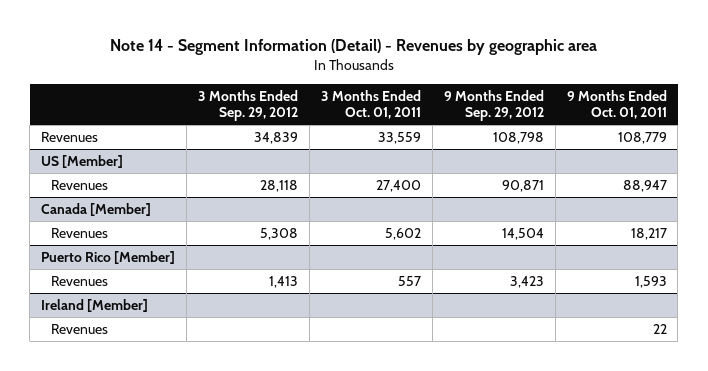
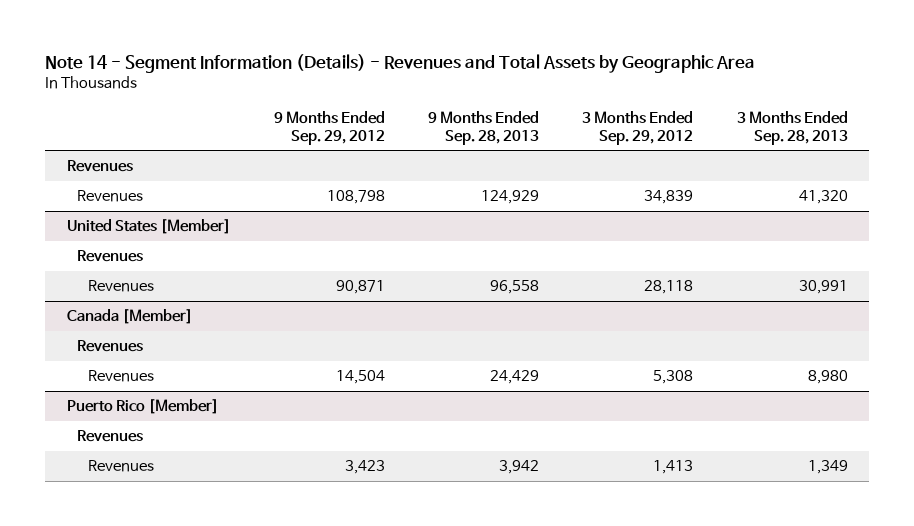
- Note 14 - Segment Information (Detail) - Revenues by geographic area
+ Note 14 - Segment Information (Details) - Revenues and Total Assets by Geographic Area
- | 3 Months Ended Sep. 29, 2012 | 3 Months Ended Oct. 01, 2011 | 9 Months Ended Sep. 29, 2012 | 9 Months Ended Oct. 01, 2011
+ | 9 Months Ended Sep. 29, 2012 | 9 Months Ended Sep. 28, 2013 | 3 Months Ended Sep. 29, 2012 | 3 Months Ended Sep. 28, 2013
+ Revenues
- US [Member]
+ United States [Member]
+ Revenues
@ Canada [Member]
+ Revenues
- Ireland [Member]
@ Puerto Rico [Member]
moved down: Revenues | 3,423 | 3,942 | 1,413 | 1,349

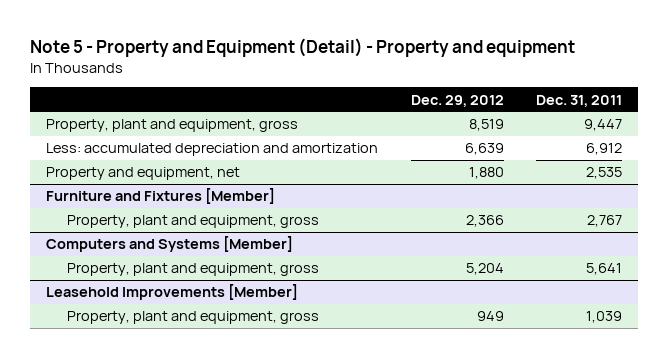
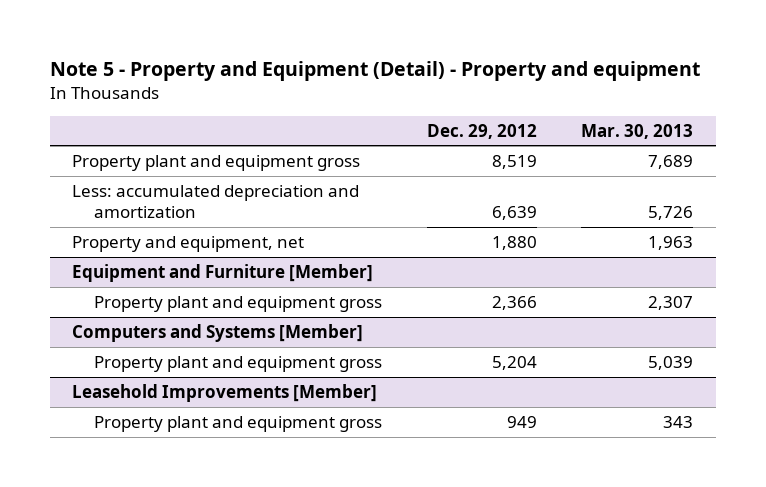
- | Dec. 29, 2012 | Dec. 31, 2011
+ | Dec. 29, 2012 | Mar. 30, 2013
- Property, plant and equipment, gross | 8,519 | 9,447
+ Property plant and equipment gross | 8,519 | 7,689
- Furniture and Fixtures [Member]
- Property, plant and equipment, gross | 2,366 | 2,767
+ Equipment and Furniture [Member]
+ Property plant and equipment gross | 2,366 | 2,307
@ Computers and Systems [Member]
- Property, plant and equipment, gross | 5,204 | 5,641
+ Property plant and equipment gross | 5,204 | 5,039
@ Leasehold Improvements [Member]
- Property, plant and equipment, gross | 949 | 1,039
+ Property plant and equipment gross | 949 | 343

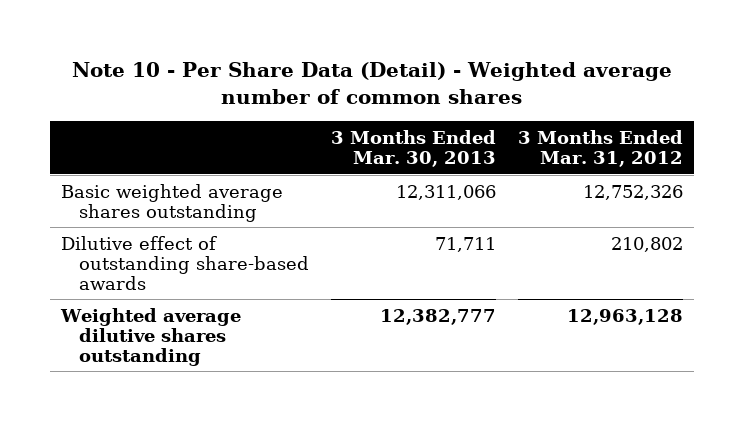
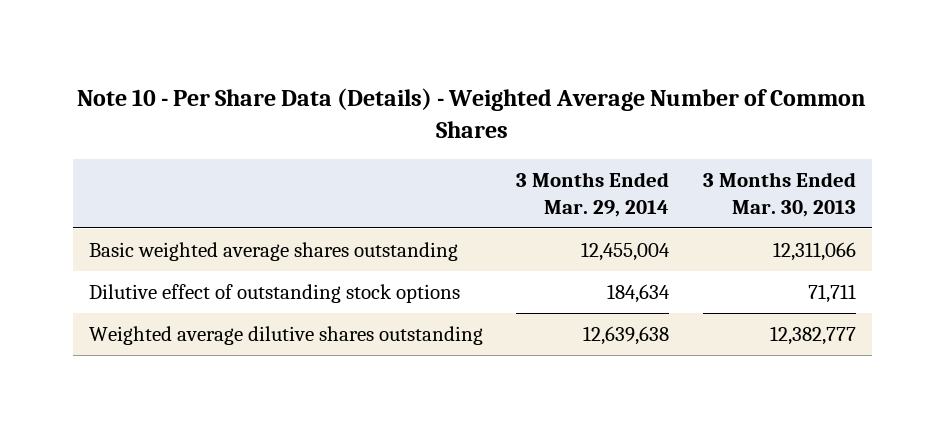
- Note 10 - Per Share Data (Detail) - Weighted average number of common shares
+ Note 10 - Per Share Data (Details) - Weighted Average Number of Common Shares
- | 3 Months Ended Mar. 30, 2013 | 3 Months Ended Mar. 31, 2012
+ | 3 Months Ended Mar. 29, 2014 | 3 Months Ended Mar. 30, 2013
- Dilutive effect of outstanding share-based awards | 71,711 | 210,802
+ Dilutive effect of outstanding stock options | 184,634 | 71,711

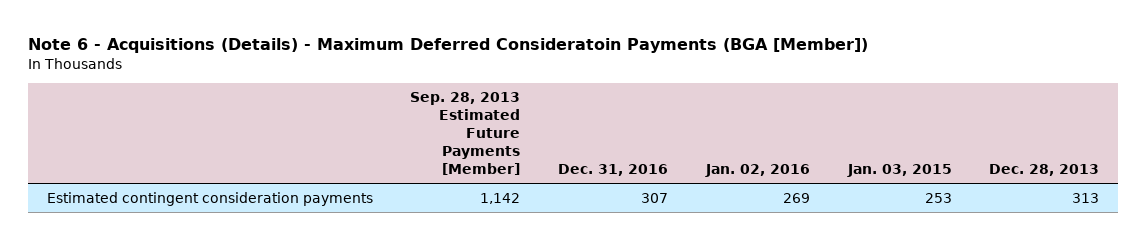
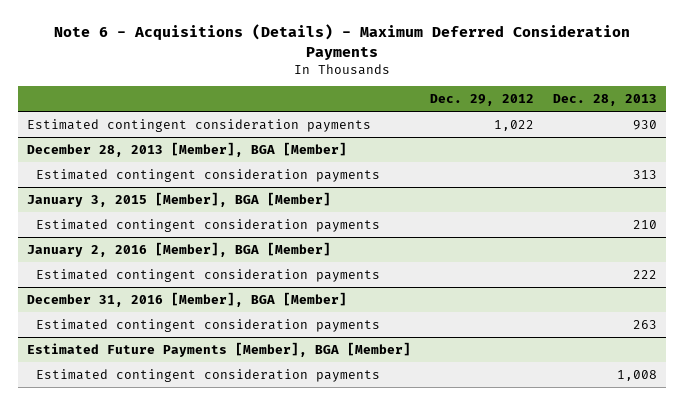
- Note 6 - Acquisitions (Details) - Maximum Deferred Consideratoin Payments (BGA [Member])
+ Note 6 - Acquisitions (Details) - Maximum Deferred Consideration Payments
- | Sep. 28, 2013 Estimated Future Payments [Member] | Dec. 31, 2016 | Jan. 02, 2016 | Jan. 03, 2015 | Dec. 28, 2013
+ | Dec. 29, 2012 | Dec. 28, 2013
+ Estimated contingent consideration payments | 1,022 | 930
+ December 28, 2013 [Member], BGA [Member]
+ January 3, 2015 [Member], BGA [Member]
+ Estimated contingent consideration payments | | 210
+ January 2, 2016 [Member], BGA [Member]
+ Estimated contingent consideration payments | | 222
+ December 31, 2016 [Member], BGA [Member]
+ Estimated contingent consideration payments | | 263
+ Estimated Future Payments [Member], BGA [Member]
+ Estimated contingent consideration payments | | 1,008

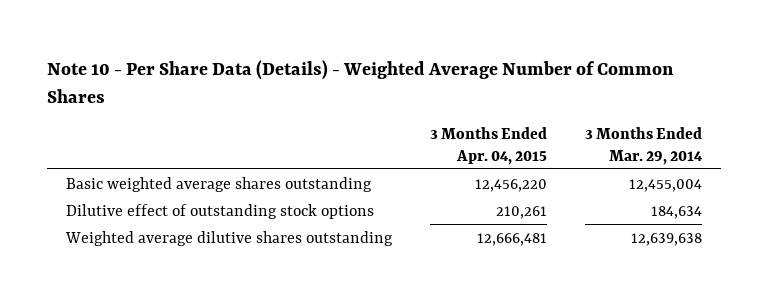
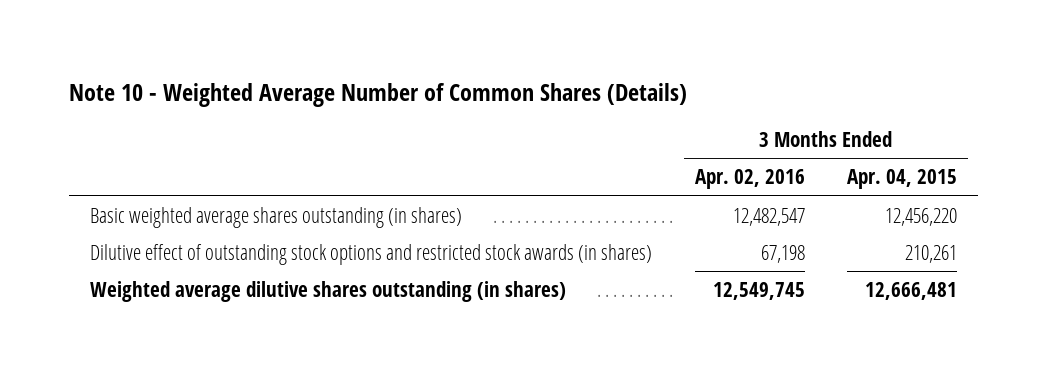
- Note 10 - Per Share Data (Details) - Weighted Average Number of Common Shares
+ Note 10 - Weighted Average Number of Common Shares (Details)
- | 3 Months Ended Apr. 04, 2015 | 3 Months Ended Mar. 29, 2014
+ | 3 Months Ended Apr. 02, 2016 | 3 Months Ended Apr. 04, 2015
- Basic weighted average shares outstanding | 12,456,220 | 12,455,004
- Dilutive effect of outstanding stock options | 210,261 | 184,634
- Weighted average dilutive shares outstanding | 12,666,481 | 12,639,638
+ Basic weighted average shares outstanding (in shares) | 12,482,547 | 12,456,220
+ Dilutive effect of outstanding stock options and restricted stock awards (in shares) | 67,198 | 210,261
+ Weighted average dilutive shares outstanding (in shares) | 12,549,745 | 12,666,481

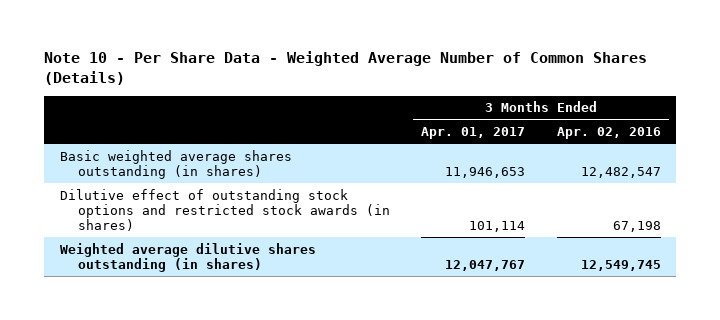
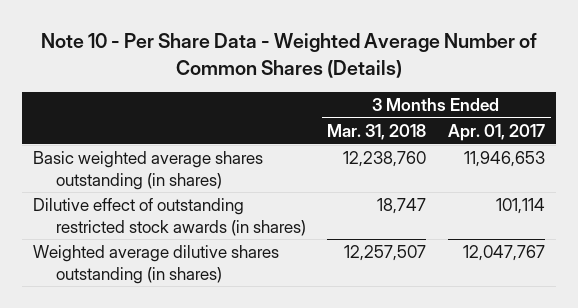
- | 3 Months Ended Apr. 01, 2017 | 3 Months Ended Apr. 02, 2016
+ | 3 Months Ended Mar. 31, 2018 | 3 Months Ended Apr. 01, 2017
- Dilutive effect of outstanding stock options and restricted stock awards (in shares) | 101,114 | 67,198
+ Dilutive effect of outstanding restricted stock awards (in shares) | 18,747 | 101,114

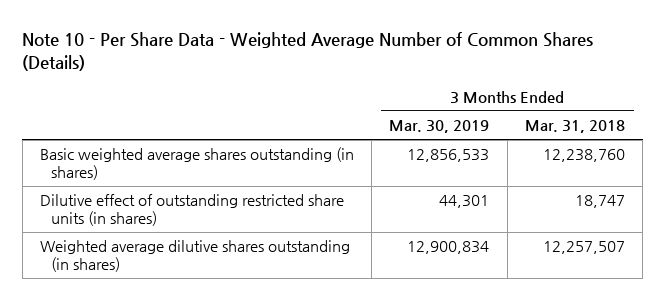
- | 3 Months Ended Mar. 31, 2018 | 3 Months Ended Apr. 01, 2017
+ | 3 Months Ended Mar. 30, 2019 | 3 Months Ended Mar. 31, 2018
- Dilutive effect of outstanding restricted stock awards (in shares) | 18,747 | 101,114
+ Dilutive effect of outstanding restricted share units (in shares) | 44,301 | 18,747

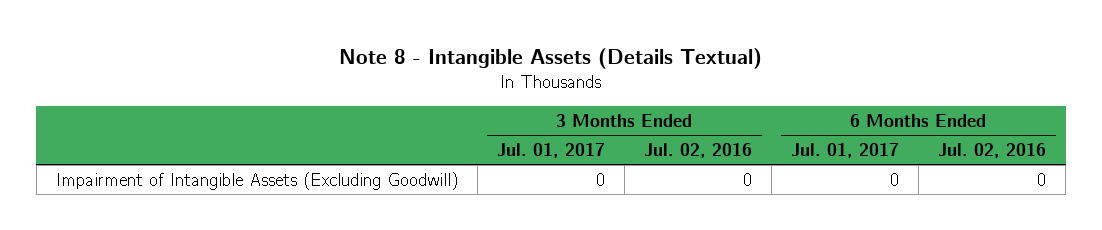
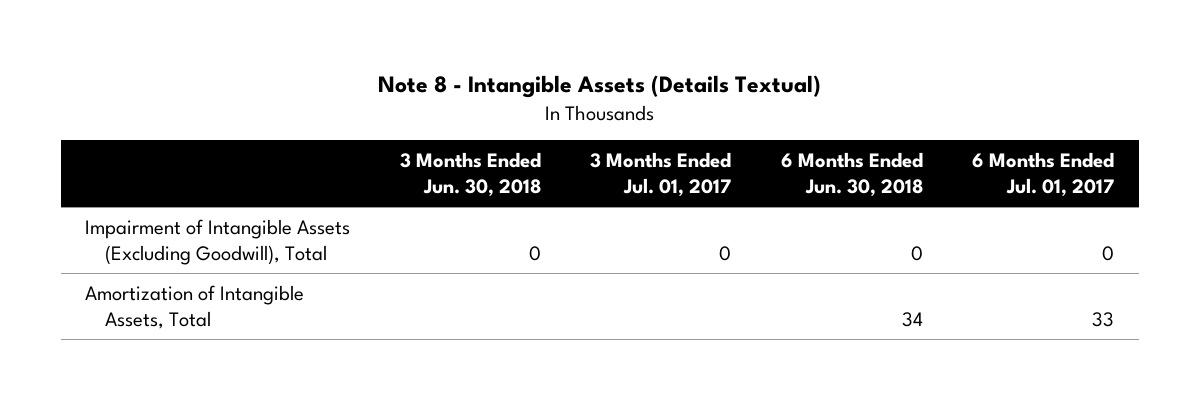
- | 3 Months Ended Jul. 01, 2017 | 3 Months Ended Jul. 02, 2016 | 6 Months Ended Jul. 01, 2017 | 6 Months Ended Jul. 02, 2016
+ | 3 Months Ended Jun. 30, 2018 | 3 Months Ended Jul. 01, 2017 | 6 Months Ended Jun. 30, 2018 | 6 Months Ended Jul. 01, 2017
- Impairment of Intangible Assets (Excluding Goodwill) | 0 | 0 | 0 | 0
+ Impairment of Intangible Assets (Excluding Goodwill), Total | 0 | 0 | 0 | 0
+ Amortization of Intangible Assets, Total | | | 34 | 33

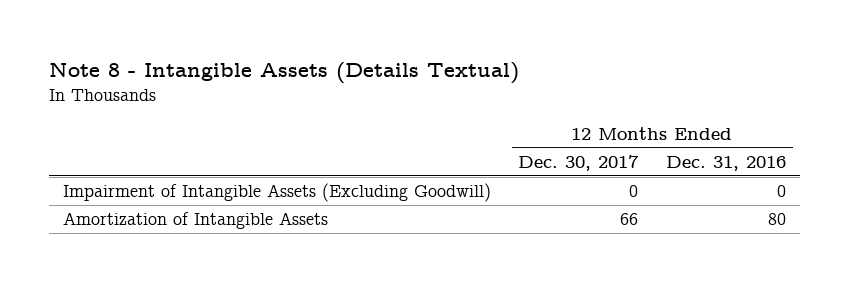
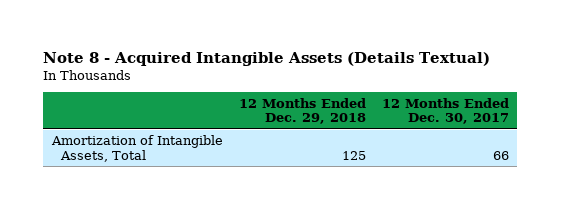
- Note 8 - Intangible Assets (Details Textual)
+ Note 8 - Acquired Intangible Assets (Details Textual)
- | 12 Months Ended Dec. 30, 2017 | 12 Months Ended Dec. 31, 2016
+ | 12 Months Ended Dec. 29, 2018 | 12 Months Ended Dec. 30, 2017
- Impairment of Intangible Assets (Excluding Goodwill) | 0 | 0
- Amortization of Intangible Assets | 66 | 80
+ Amortization of Intangible Assets, Total | 125 | 66

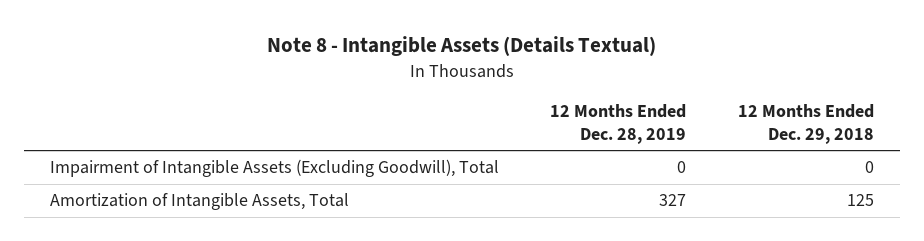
- Note 8 - Acquired Intangible Assets (Details Textual)
+ Note 8 - Intangible Assets (Details Textual)
- | 12 Months Ended Dec. 29, 2018 | 12 Months Ended Dec. 30, 2017
+ | 12 Months Ended Dec. 28, 2019 | 12 Months Ended Dec. 29, 2018
+ Impairment of Intangible Assets (Excluding Goodwill), Total | 0 | 0

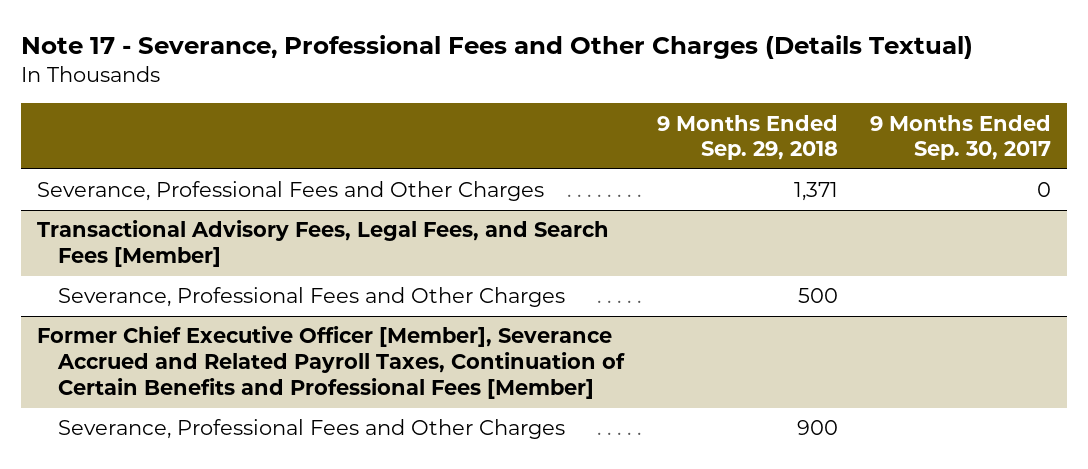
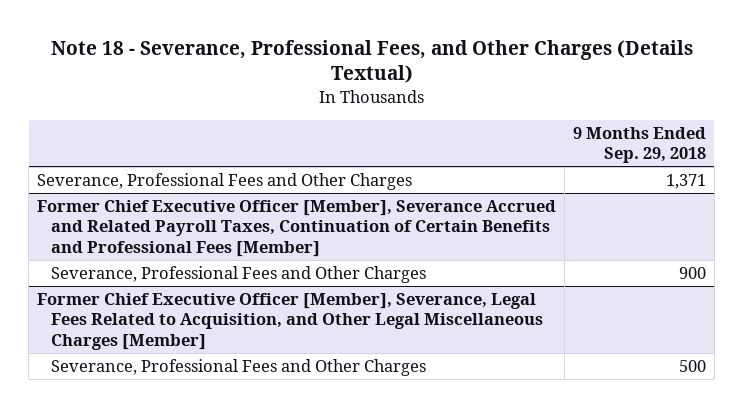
- Note 17 - Severance, Professional Fees and Other Charges (Details Textual)
+ Note 18 - Severance, Professional Fees, and Other Charges (Details Textual)
- | 9 Months Ended Sep. 29, 2018 | 9 Months Ended Sep. 30, 2017
+ | 9 Months Ended Sep. 29, 2018
- Transactional Advisory Fees, Legal Fees, and Search Fees [Member]
- Severance, Professional Fees and Other Charges | 500 |
+ Former Chief Executive Officer [Member], Severance, Legal Fees Related to Acquisition, and Other Legal Miscellaneous Charges [Member]
+ Severance, Professional Fees and Other Charges | 500

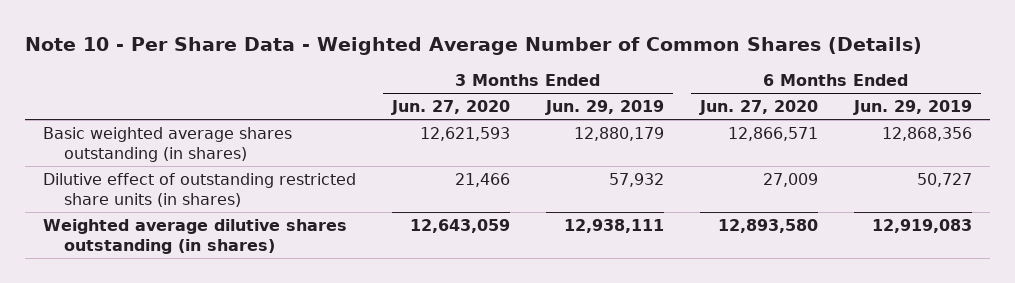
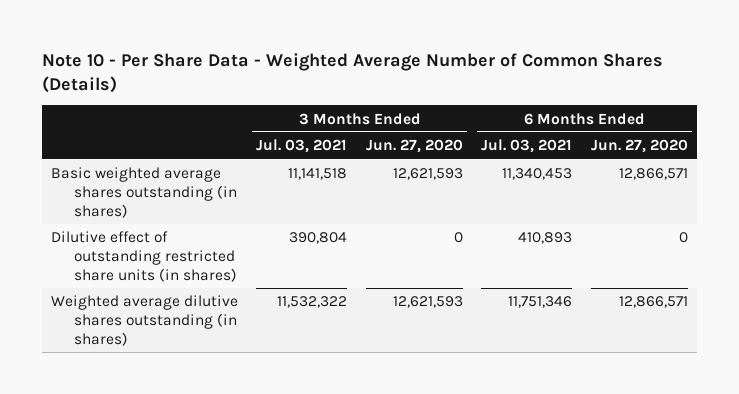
- | 3 Months Ended Jun. 27, 2020 | 3 Months Ended Jun. 29, 2019 | 6 Months Ended Jun. 27, 2020 | 6 Months Ended Jun. 29, 2019
+ | 3 Months Ended Jul. 03, 2021 | 3 Months Ended Jun. 27, 2020 | 6 Months Ended Jul. 03, 2021 | 6 Months Ended Jun. 27, 2020
- Dilutive effect of outstanding restricted share units (in shares) | 21,466 | 57,932 | 27,009 | 50,727
- Weighted average dilutive shares outstanding (in shares) | 12,643,059 | 12,938,111 | 12,893,580 | 12,919,083
+ Dilutive effect of outstanding restricted share units (in shares) | 390,804 | 0 | 410,893 | 0
+ Weighted average dilutive shares outstanding (in shares) | 11,532,322 | 12,621,593 | 11,751,346 | 12,866,571

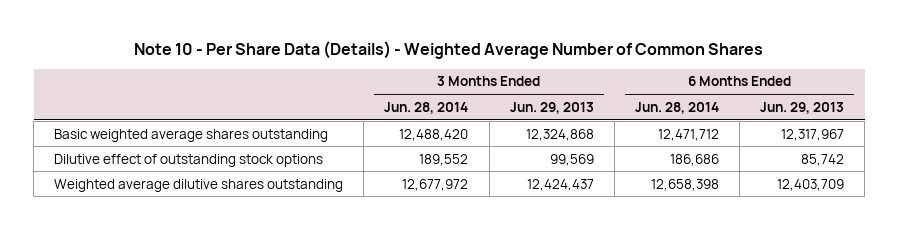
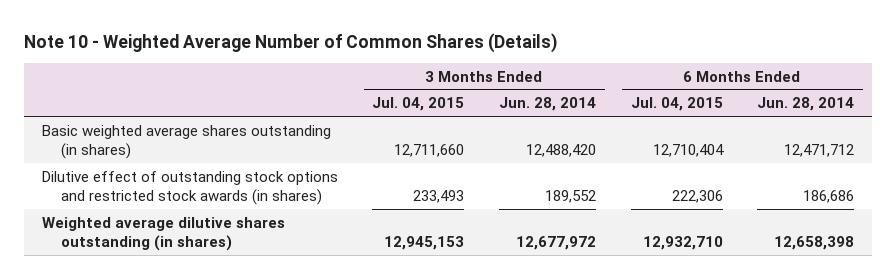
- Note 10 - Per Share Data (Details) - Weighted Average Number of Common Shares
+ Note 10 - Weighted Average Number of Common Shares (Details)
- | 3 Months Ended Jun. 28, 2014 | 3 Months Ended Jun. 29, 2013 | 6 Months Ended Jun. 28, 2014 | 6 Months Ended Jun. 29, 2013
+ | 3 Months Ended Jul. 04, 2015 | 3 Months Ended Jun. 28, 2014 | 6 Months Ended Jul. 04, 2015 | 6 Months Ended Jun. 28, 2014
- Basic weighted average shares outstanding | 12,488,420 | 12,324,868 | 12,471,712 | 12,317,967
- Dilutive effect of outstanding stock options | 189,552 | 99,569 | 186,686 | 85,742
- Weighted average dilutive shares outstanding | 12,677,972 | 12,424,437 | 12,658,398 | 12,403,709
+ Basic weighted average shares outstanding (in shares) | 12,711,660 | 12,488,420 | 12,710,404 | 12,471,712
+ Dilutive effect of outstanding stock options and restricted stock awards (in shares) | 233,493 | 189,552 | 222,306 | 186,686
+ Weighted average dilutive shares outstanding (in shares) | 12,945,153 | 12,677,972 | 12,932,710 | 12,658,398

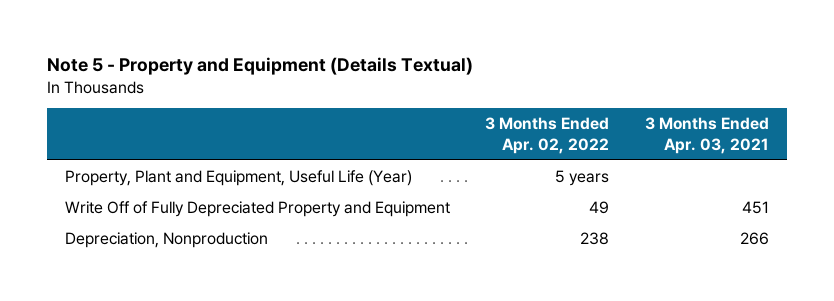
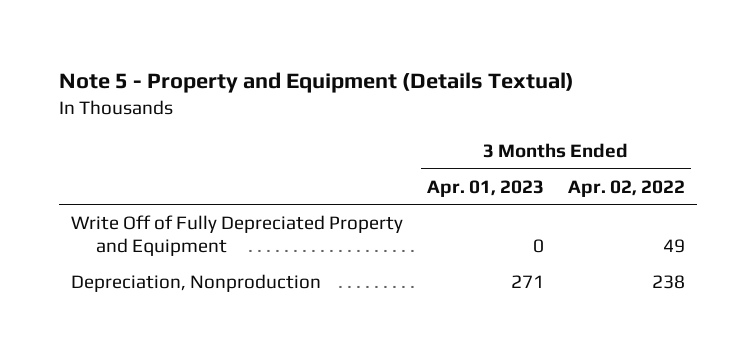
- | 3 Months Ended Apr. 02, 2022 | 3 Months Ended Apr. 03, 2021
+ | 3 Months Ended Apr. 01, 2023 | 3 Months Ended Apr. 02, 2022
- Property, Plant and Equipment, Useful Life (Year) | 5 years |

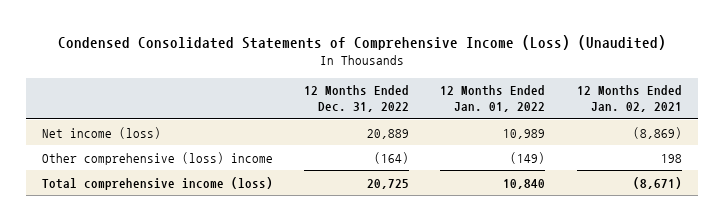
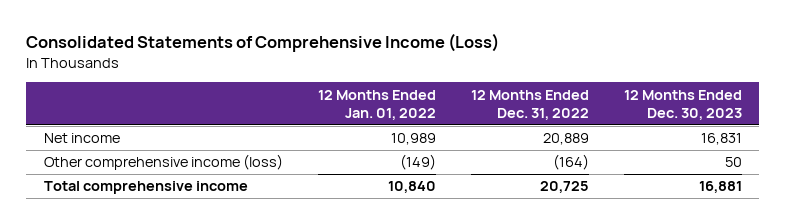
- Condensed Consolidated Statements of Comprehensive Income (Loss) (Unaudited)
+ Consolidated Statements of Comprehensive Income (Loss)
- | 12 Months Ended Dec. 31, 2022 | 12 Months Ended Jan. 01, 2022 | 12 Months Ended Jan. 02, 2021
+ | 12 Months Ended Jan. 01, 2022 | 12 Months Ended Dec. 31, 2022 | 12 Months Ended Dec. 30, 2023
- Net income (loss) | 20,889 | 10,989 | (8,869)
- Other comprehensive (loss) income | (164) | (149) | 198
- Total comprehensive income (loss) | 20,725 | 10,840 | (8,671)
+ Net income | 10,989 | 20,889 | 16,831
+ Other comprehensive income (loss) | (149) | (164) | 50
+ Total comprehensive income | 10,840 | 20,725 | 16,881

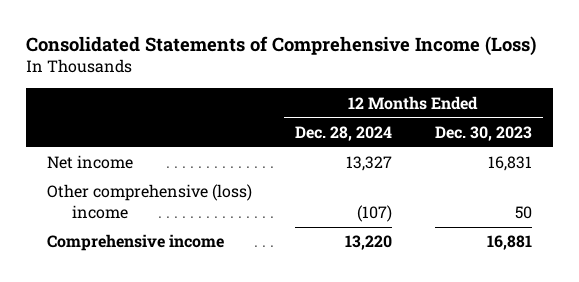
- | 12 Months Ended Jan. 01, 2022 | 12 Months Ended Dec. 31, 2022 | 12 Months Ended Dec. 30, 2023
+ | 12 Months Ended Dec. 28, 2024 | 12 Months Ended Dec. 30, 2023
- Other comprehensive income (loss) | (149) | (164) | 50
- Total comprehensive income | 10,840 | 20,725 | 16,881
+ Other comprehensive (loss) income | (107) | 50
+ Comprehensive income | 13,220 | 16,881

